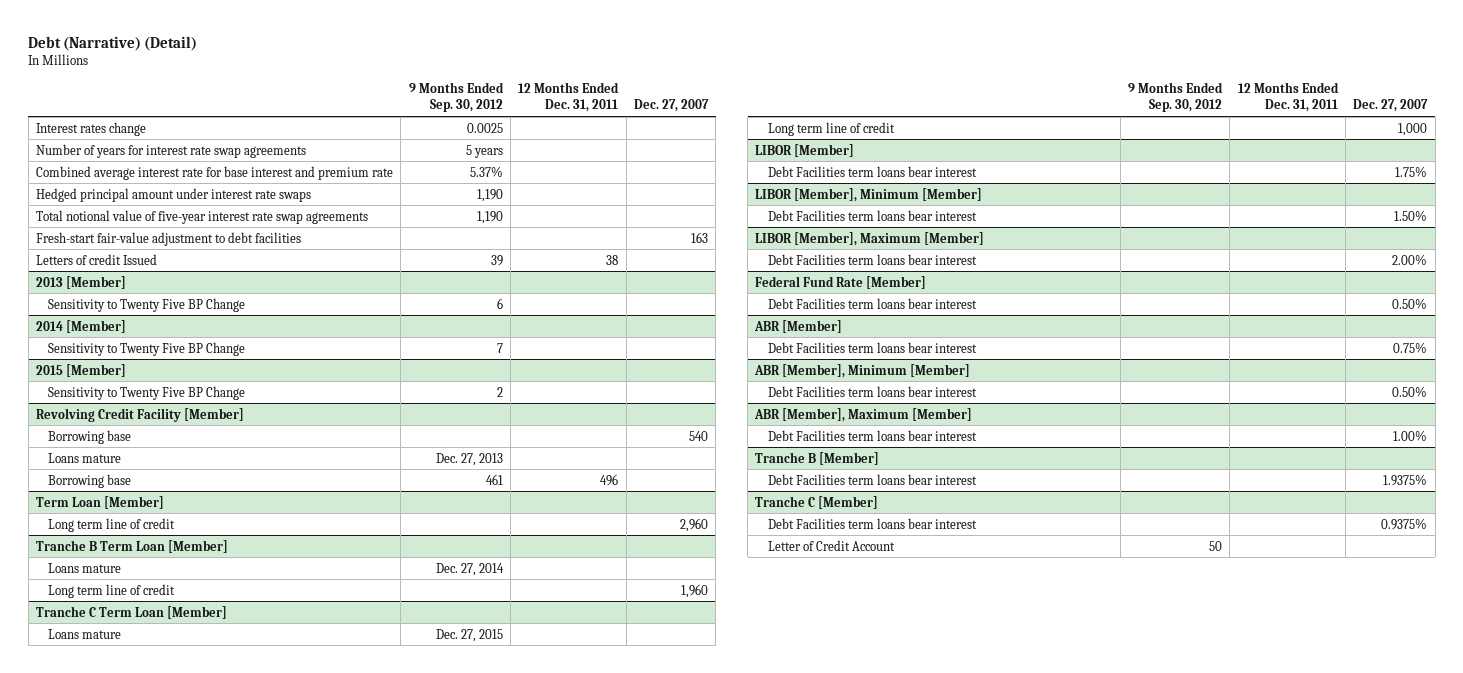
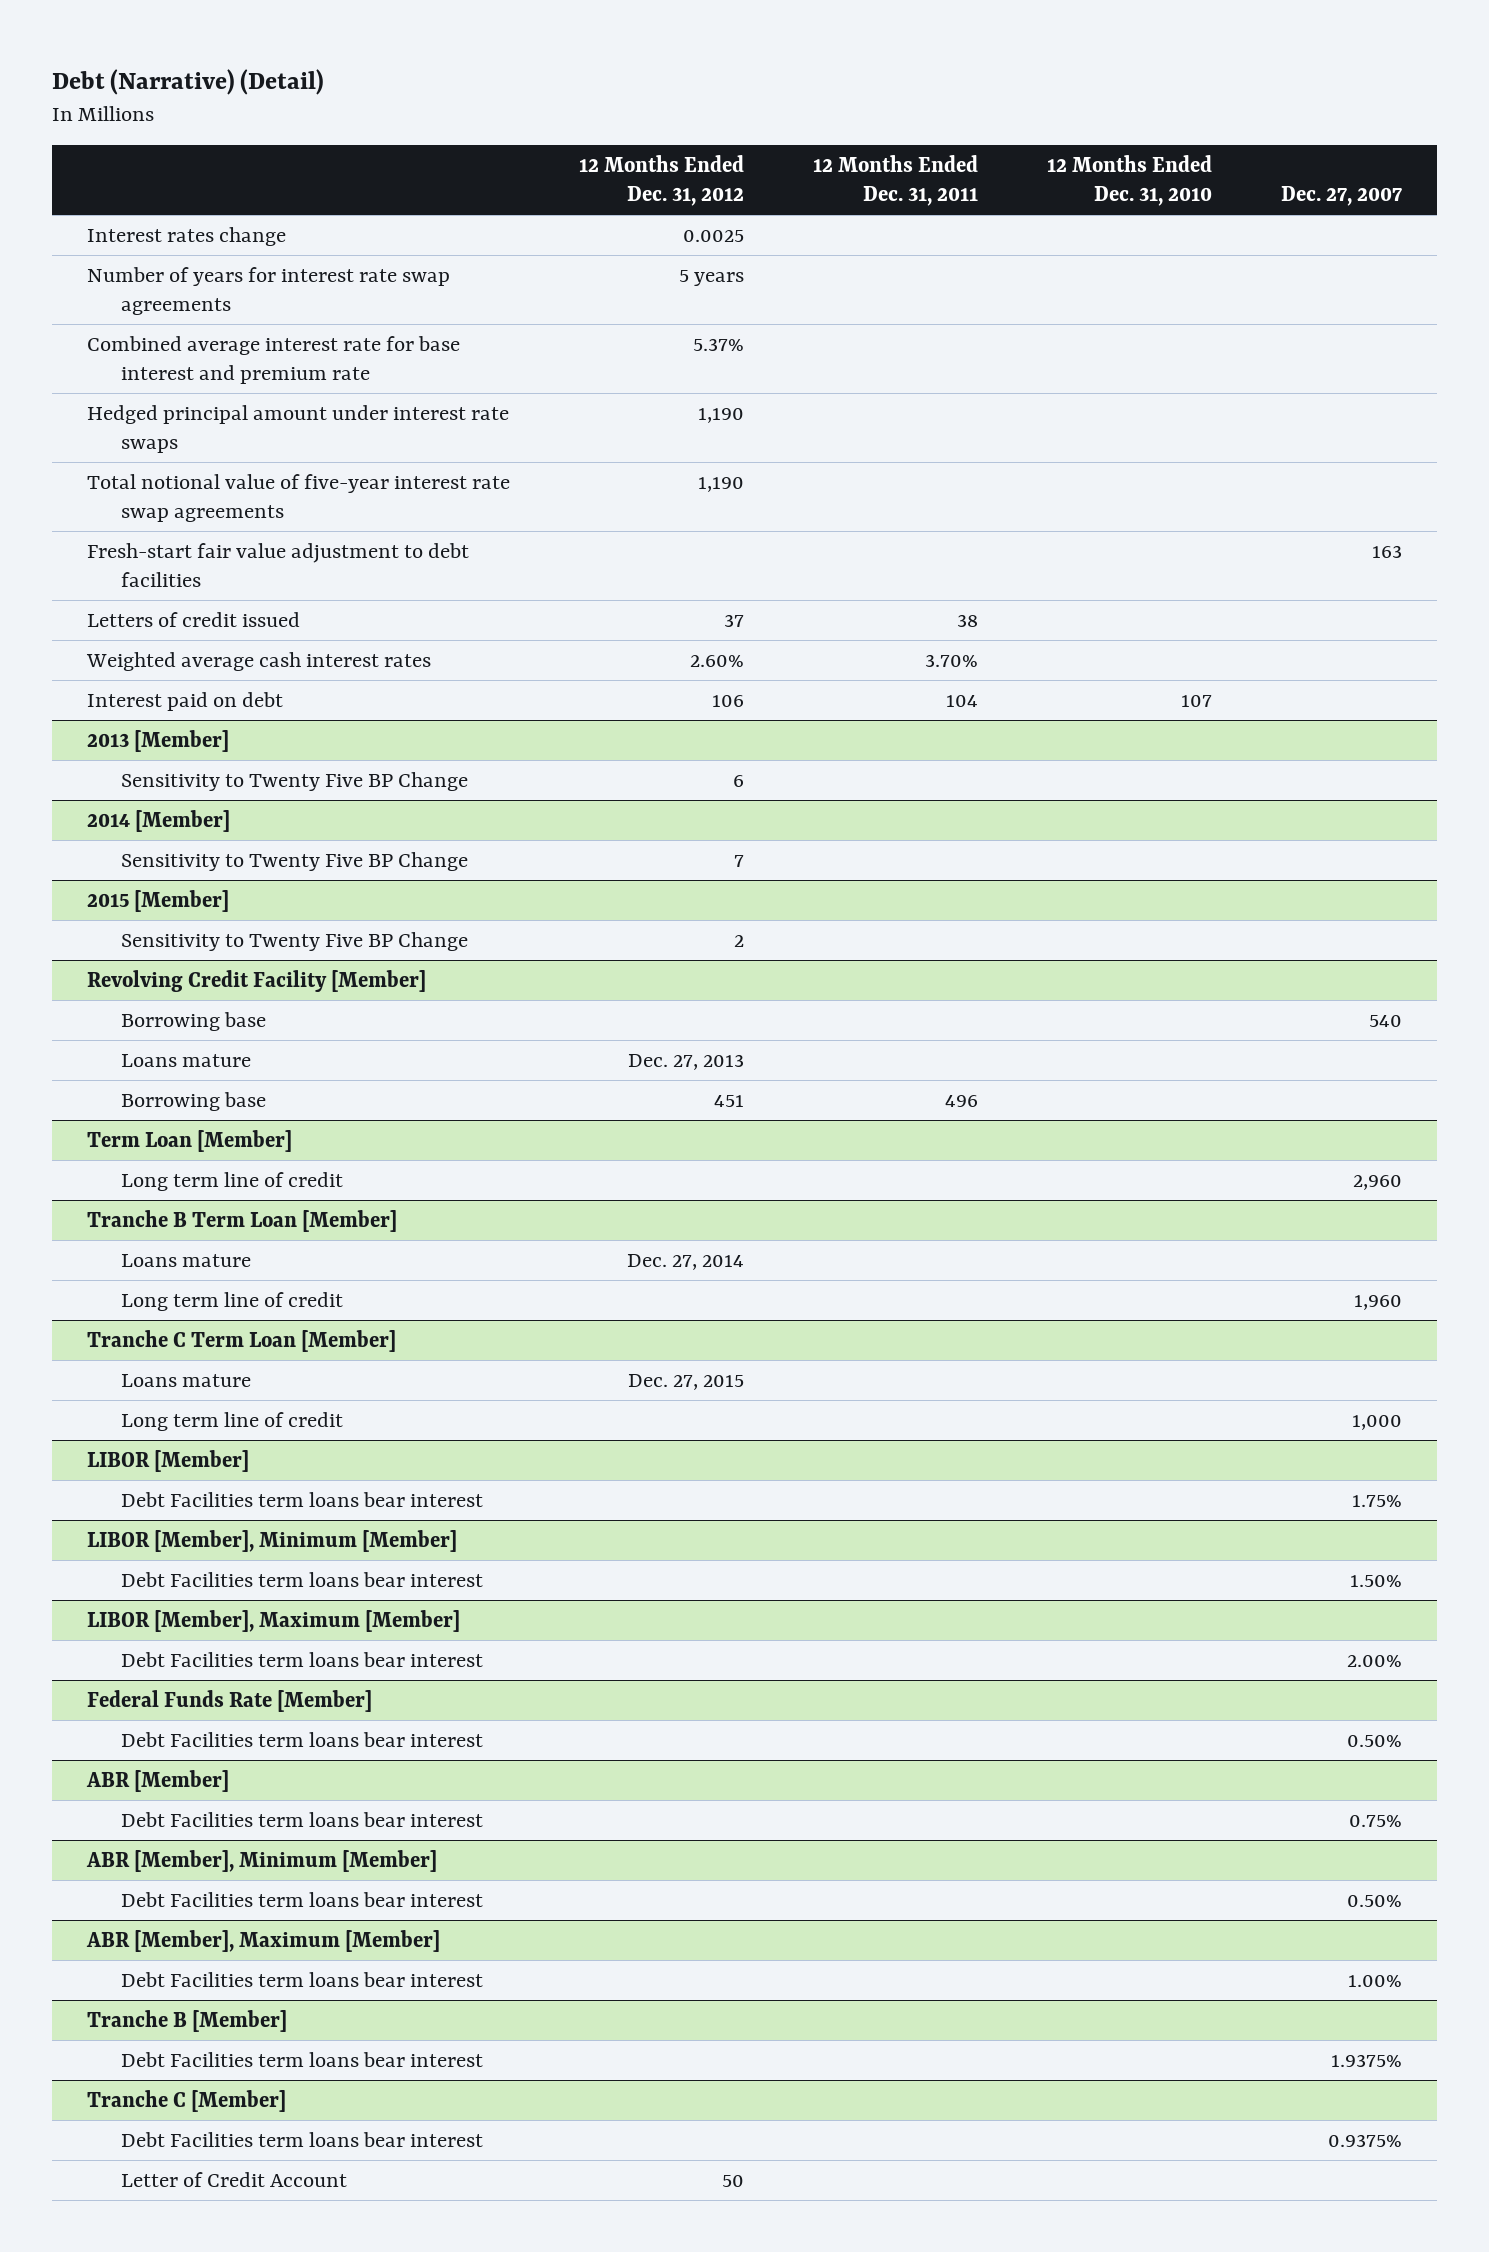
- | 9 Months Ended Sep. 30, 2012 | 12 Months Ended Dec. 31, 2011 | Dec. 27, 2007
+ | 12 Months Ended Dec. 31, 2012 | 12 Months Ended Dec. 31, 2011 | 12 Months Ended Dec. 31, 2010 | Dec. 27, 2007
- Fresh-start fair-value adjustment to debt facilities | | | 163
- Letters of credit Issued | 39 | 38 |
+ Fresh-start fair value adjustment to debt facilities | | | | 163
+ Letters of credit issued | 37 | 38 | |
+ Weighted average cash interest rates | 2.60% | 3.70% | |
+ Interest paid on debt | 106 | 104 | 107 |
- Federal Fund Rate [Member]
+ Federal Funds Rate [Member]

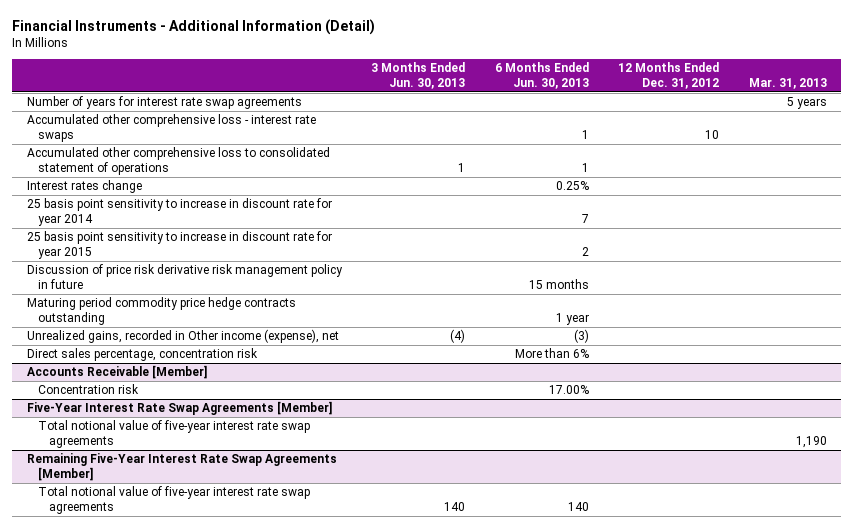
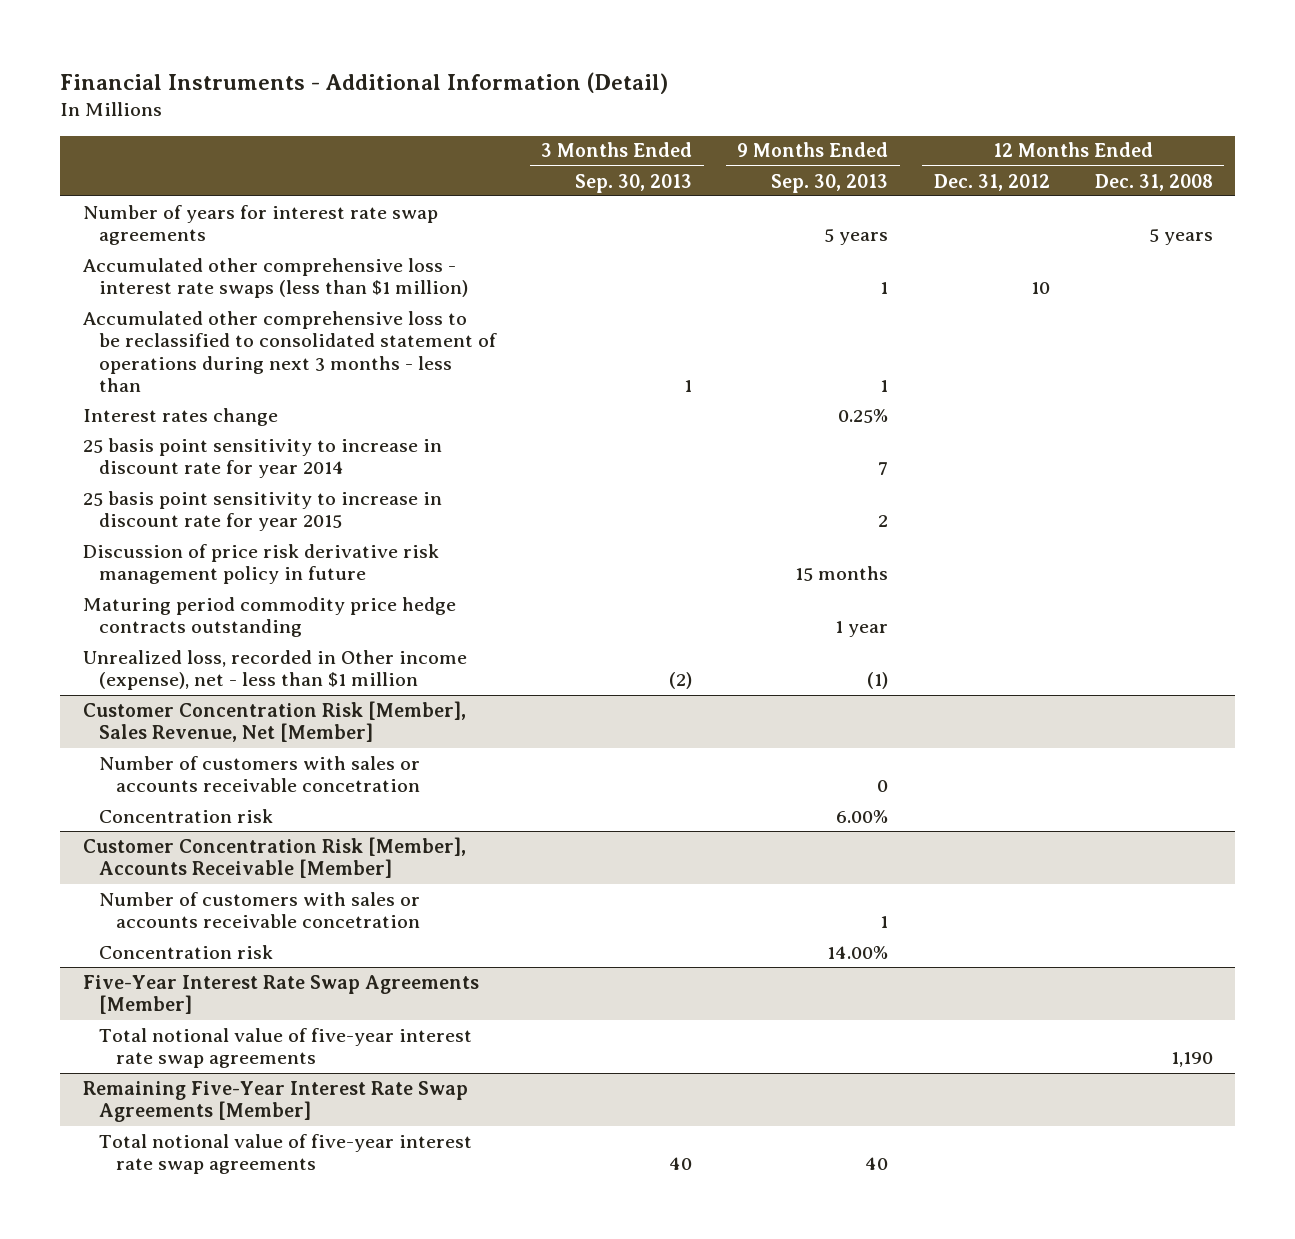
- | 3 Months Ended Jun. 30, 2013 | 6 Months Ended Jun. 30, 2013 | 12 Months Ended Dec. 31, 2012 | Mar. 31, 2013
+ | 3 Months Ended Sep. 30, 2013 | 9 Months Ended Sep. 30, 2013 | 12 Months Ended Dec. 31, 2012 | 12 Months Ended Dec. 31, 2008
- Accumulated other comprehensive loss - interest rate swaps | | 1 | 10 |
- Accumulated other comprehensive loss to consolidated statement of operations | 1 | 1 | |
+ Accumulated other comprehensive loss - interest rate swaps (less than $1 million) | | 1 | 10 |
+ Accumulated other comprehensive loss to be reclassified to consolidated statement of operations during next 3 months - less than | 1 | 1 | |
- Unrealized gains, recorded in Other income (expense), net | (4) | (3) | |
- Direct sales percentage, concentration risk | | More than 6% | |
- Accounts Receivable [Member]
+ Unrealized loss, recorded in Other income (expense), net - less than $1 million | (2) | (1) | |
+ Customer Concentration Risk [Member], Sales Revenue, Net [Member]
+ Number of customers with sales or accounts receivable concetration | | 0 | |
+ Concentration risk | | 6.00% | |
+ Customer Concentration Risk [Member], Accounts Receivable [Member]
+ Number of customers with sales or accounts receivable concetration | | 1 | |

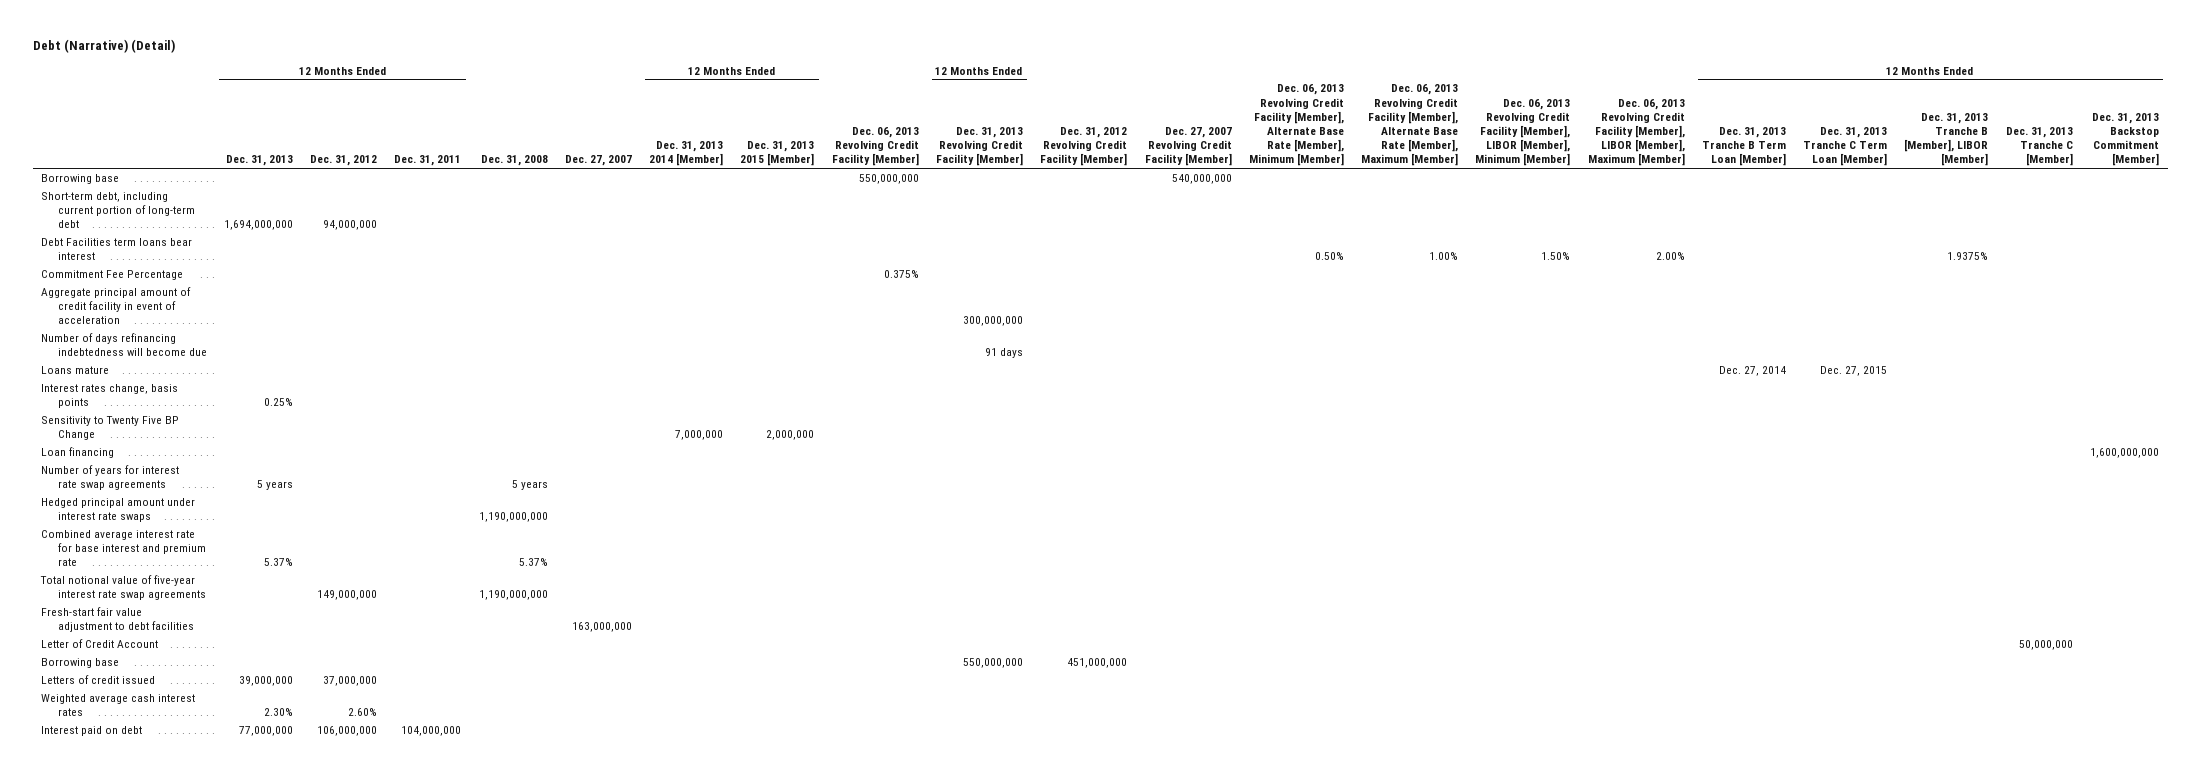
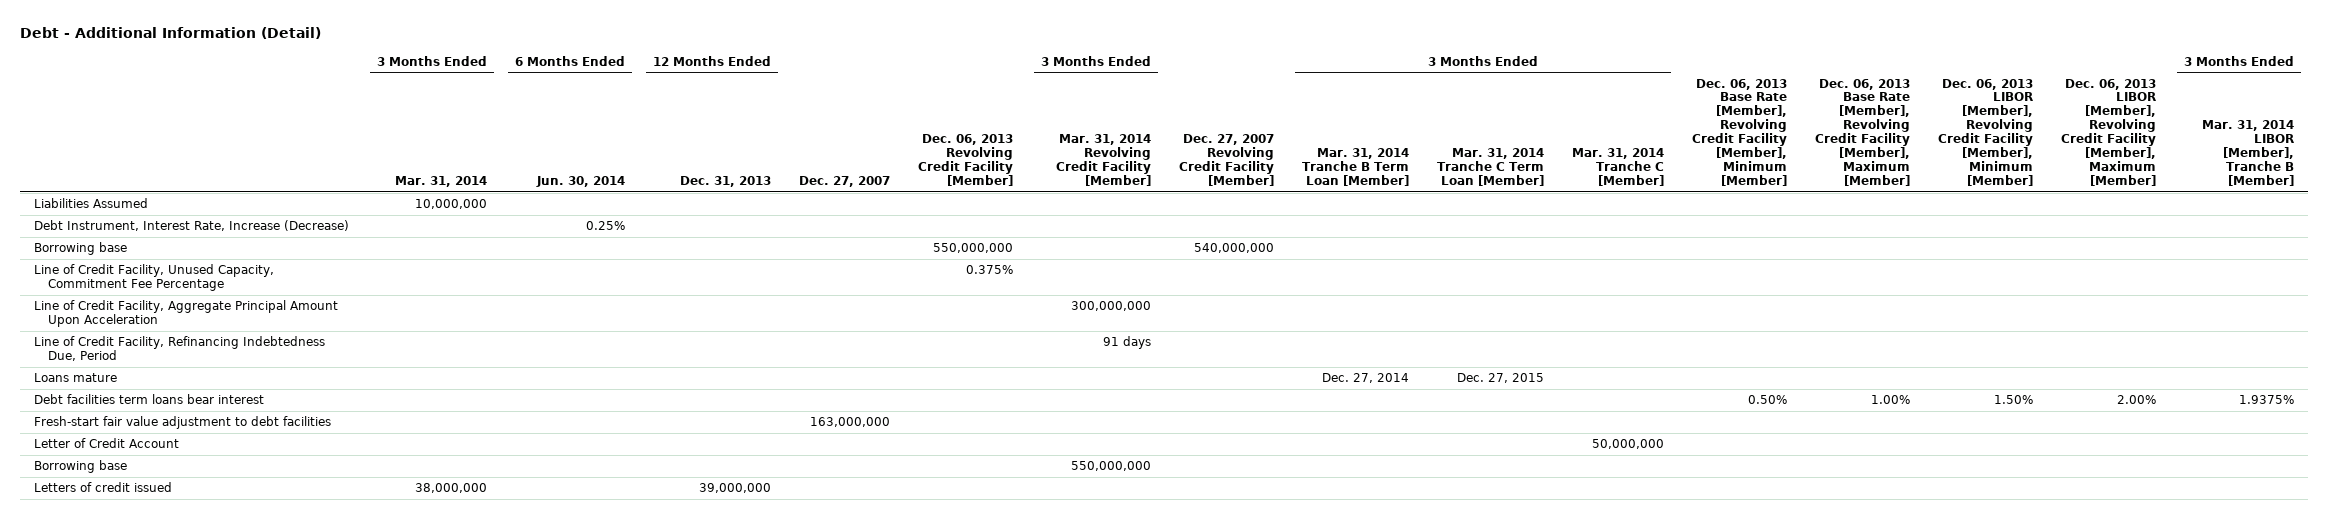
- Debt (Narrative) (Detail)
+ Debt - Additional Information (Detail)
- | 12 Months Ended Dec. 31, 2013 | 12 Months Ended Dec. 31, 2012 | 12 Months Ended Dec. 31, 2011 | Dec. 31, 2008 | Dec. 27, 2007 | 12 Months Ended Dec. 31, 2013 2014 [Member] | 12 Months Ended Dec. 31, 2013 2015 [Member] | Dec. 06, 2013 Revolving Credit Facility [Member] | 12 Months Ended Dec. 31, 2013 Revolving Credit Facility [Member] | Dec. 31, 2012 Revolving Credit Facility [Member] | Dec. 27, 2007 Revolving Credit Facility [Member] | Dec. 06, 2013 Revolving Credit Facility [Member], Alternate Base Rate [Member], Minimum [Member] | Dec. 06, 2013 Revolving Credit Facility [Member], Alternate Base Rate [Member], Maximum [Member] | Dec. 06, 2013 Revolving Credit Facility [Member], LIBOR [Member], Minimum [Member] | Dec. 06, 2013 Revolving Credit Facility [Member], LIBOR [Member], Maximum [Member] | 12 Months Ended Dec. 31, 2013 Tranche B Term Loan [Member] | 12 Months Ended Dec. 31, 2013 Tranche C Term Loan [Member] | 12 Months Ended Dec. 31, 2013 Tranche B [Member], LIBOR [Member] | 12 Months Ended Dec. 31, 2013 Tranche C [Member] | 12 Months Ended Dec. 31, 2013 Backstop Commitment [Member]
+ | 3 Months Ended Mar. 31, 2014 | 6 Months Ended Jun. 30, 2014 | 12 Months Ended Dec. 31, 2013 | Dec. 27, 2007 | Dec. 06, 2013 Revolving Credit Facility [Member] | 3 Months Ended Mar. 31, 2014 Revolving Credit Facility [Member] | Dec. 27, 2007 Revolving Credit Facility [Member] | 3 Months Ended Mar. 31, 2014 Tranche B Term Loan [Member] | 3 Months Ended Mar. 31, 2014 Tranche C Term Loan [Member] | 3 Months Ended Mar. 31, 2014 Tranche C [Member] | Dec. 06, 2013 Base Rate [Member], Revolving Credit Facility [Member], Minimum [Member] | Dec. 06, 2013 Base Rate [Member], Revolving Credit Facility [Member], Maximum [Member] | Dec. 06, 2013 LIBOR [Member], Revolving Credit Facility [Member], Minimum [Member] | Dec. 06, 2013 LIBOR [Member], Revolving Credit Facility [Member], Maximum [Member] | 3 Months Ended Mar. 31, 2014 LIBOR [Member], Tranche B [Member]
+ Liabilities Assumed | 10,000,000 | | | | | | | | | | | | | |
+ Debt Instrument, Interest Rate, Increase (Decrease) | | 0.25% | | | | | | | | | | | | |
- Short-term debt, including current portion of long-term debt | 1,694,000,000 | 94,000,000 | | | | | | | | | | | | | | | | | |
- Debt Facilities term loans bear interest | | | | | | | | | | | | 0.50% | 1.00% | 1.50% | 2.00% | | | 1.9375% | |
- Commitment Fee Percentage | | | | | | | | 0.375% | | | | | | | | | | | |
- Aggregate principal amount of credit facility in event of acceleration | | | | | | | | | 300,000,000 | | | | | | | | | | |
- Number of days refinancing indebtedness will become due | | | | | | | | | 91 days | | | | | | | | | | |
+ Line of Credit Facility, Unused Capacity, Commitment Fee Percentage | | | | | 0.375% | | | | | | | | | |
+ Line of Credit Facility, Aggregate Principal Amount Upon Acceleration | | | | | | 300,000,000 | | | | | | | | |
+ Line of Credit Facility, Refinancing Indebtedness Due, Period | | | | | | 91 days | | | | | | | | |
- Interest rates change, basis points | 0.25% | | | | | | | | | | | | | | | | | | |
- Sensitivity to Twenty Five BP Change | | | | | | 7,000,000 | 2,000,000 | | | | | | | | | | | | |
- Loan financing | | | | | | | | | | | | | | | | | | | | 1,600,000,000
- Number of years for interest rate swap agreements | 5 years | | | 5 years | | | | | | | | | | | | | | | |
- Hedged principal amount under interest rate swaps | | | | 1,190,000,000 | | | | | | | | | | | | | | | |
- Combined average interest rate for base interest and premium rate | 5.37% | | | 5.37% | | | | | | | | | | | | | | | |
- Total notional value of five-year interest rate swap agreements | | 149,000,000 | | 1,190,000,000 | | | | | | | | | | | | | | | |
+ Debt facilities term loans bear interest | | | | | | | | | | | 0.50% | 1.00% | 1.50% | 2.00% | 1.9375%
- Weighted average cash interest rates | 2.30% | 2.60% | | | | | | | | | | | | | | | | | |
- Interest paid on debt | 77,000,000 | 106,000,000 | 104,000,000 | | | | | | | | | | | | | | | | |

